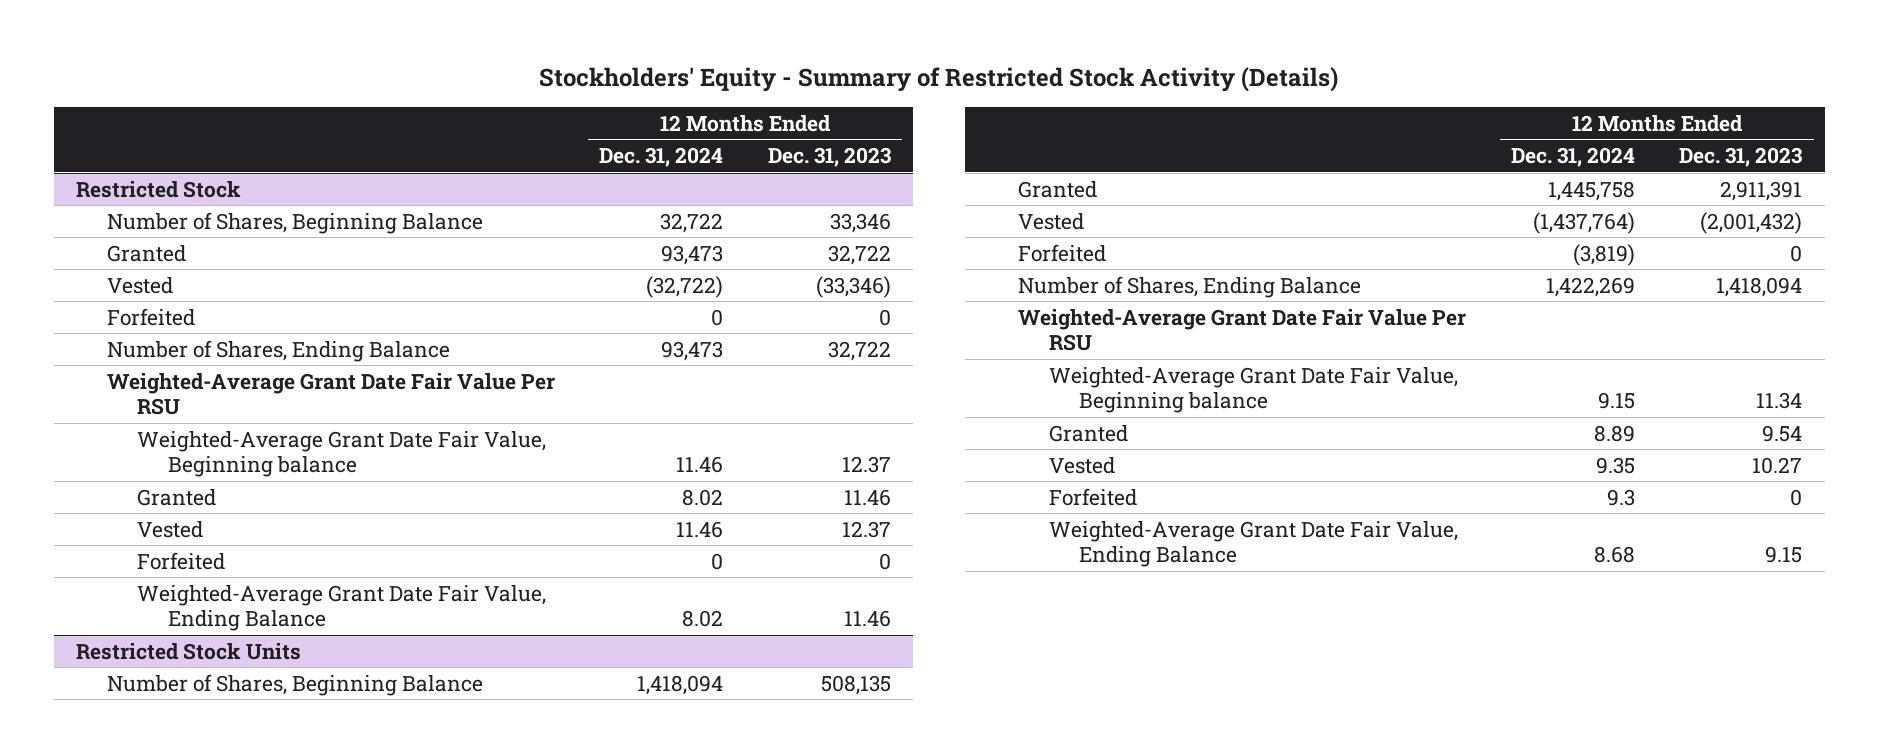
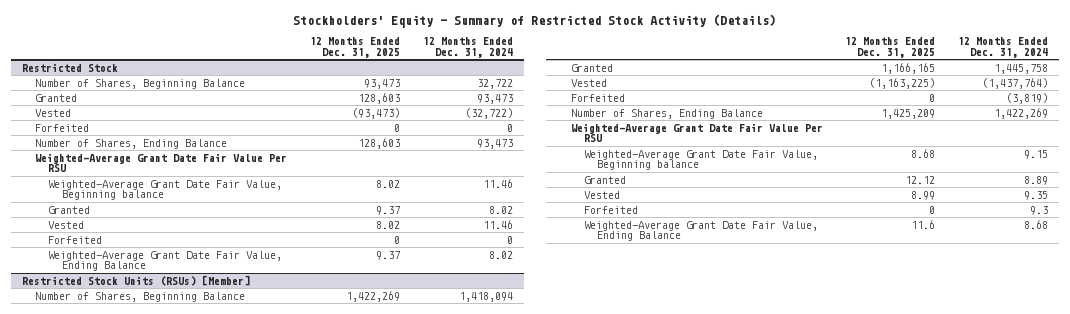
- | 12 Months Ended Dec. 31, 2024 | 12 Months Ended Dec. 31, 2023
+ | 12 Months Ended Dec. 31, 2025 | 12 Months Ended Dec. 31, 2024
- Restricted Stock Units
+ Restricted Stock Units (RSUs) [Member]

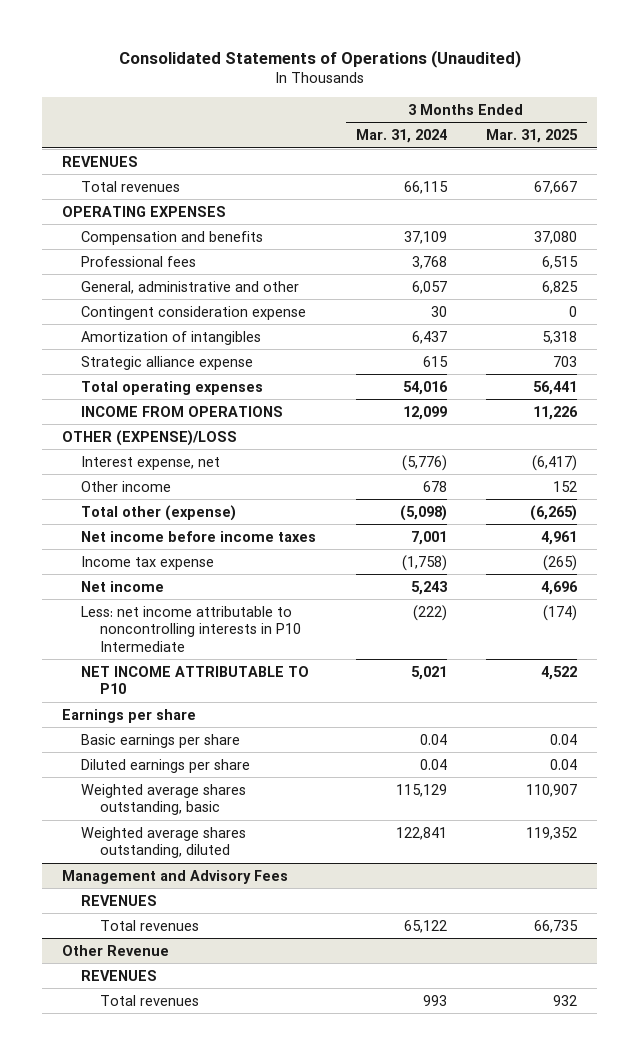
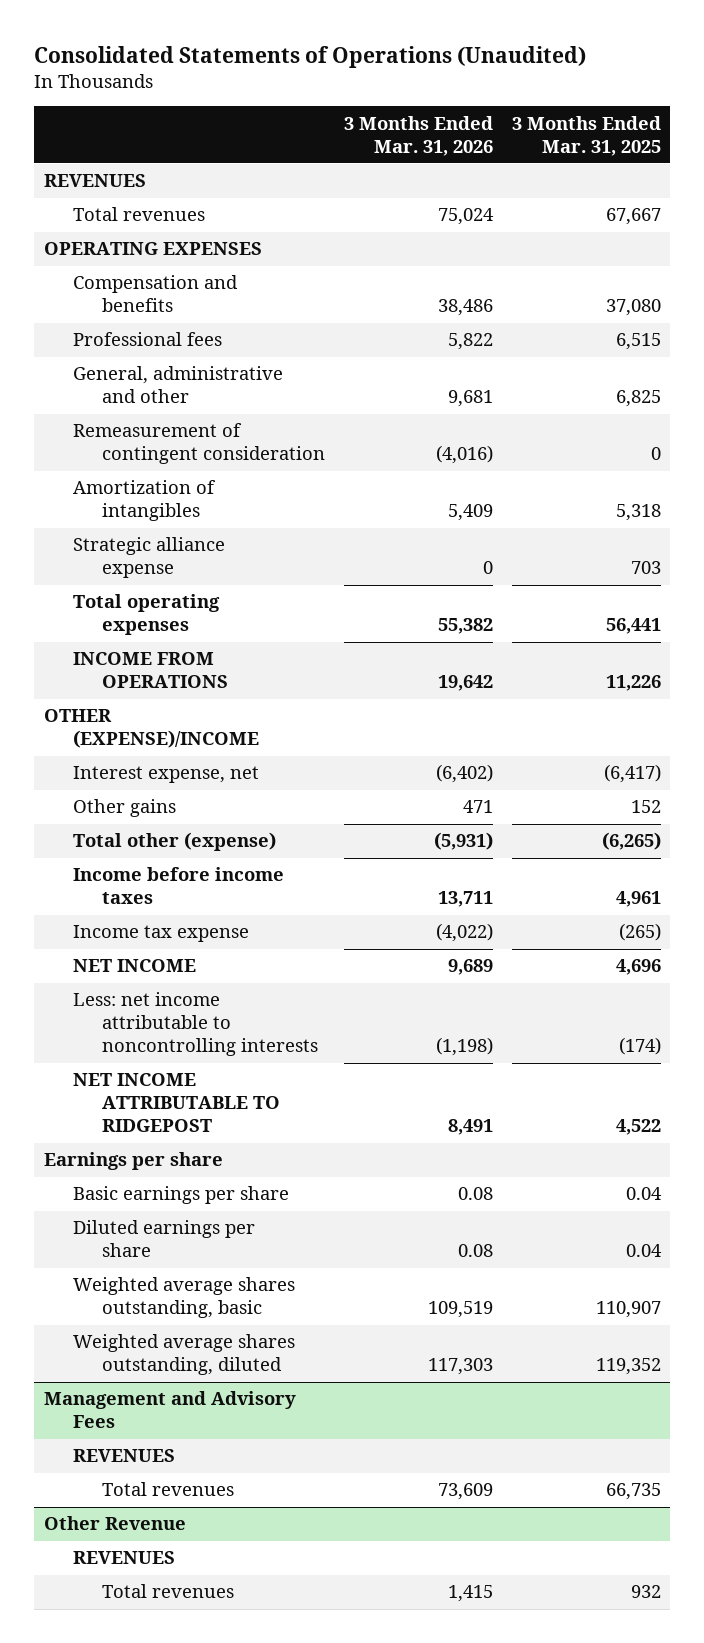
- | 3 Months Ended Mar. 31, 2024 | 3 Months Ended Mar. 31, 2025
+ | 3 Months Ended Mar. 31, 2026 | 3 Months Ended Mar. 31, 2025
- Contingent consideration expense | 30 | 0
+ Remeasurement of contingent consideration | (4,016) | 0
- OTHER (EXPENSE)/LOSS
+ OTHER (EXPENSE)/INCOME
- Other income | 678 | 152
+ Other gains | 471 | 152
- Net income before income taxes | 7,001 | 4,961
+ Income before income taxes | 13,711 | 4,961
- Net income | 5,243 | 4,696
- Less: net income attributable to noncontrolling interests in P10 Intermediate | (222) | (174)
- NET INCOME ATTRIBUTABLE TO P10 | 5,021 | 4,522
+ NET INCOME | 9,689 | 4,696
+ Less: net income attributable to noncontrolling interests | (1,198) | (174)
+ NET INCOME ATTRIBUTABLE TO RIDGEPOST | 8,491 | 4,522

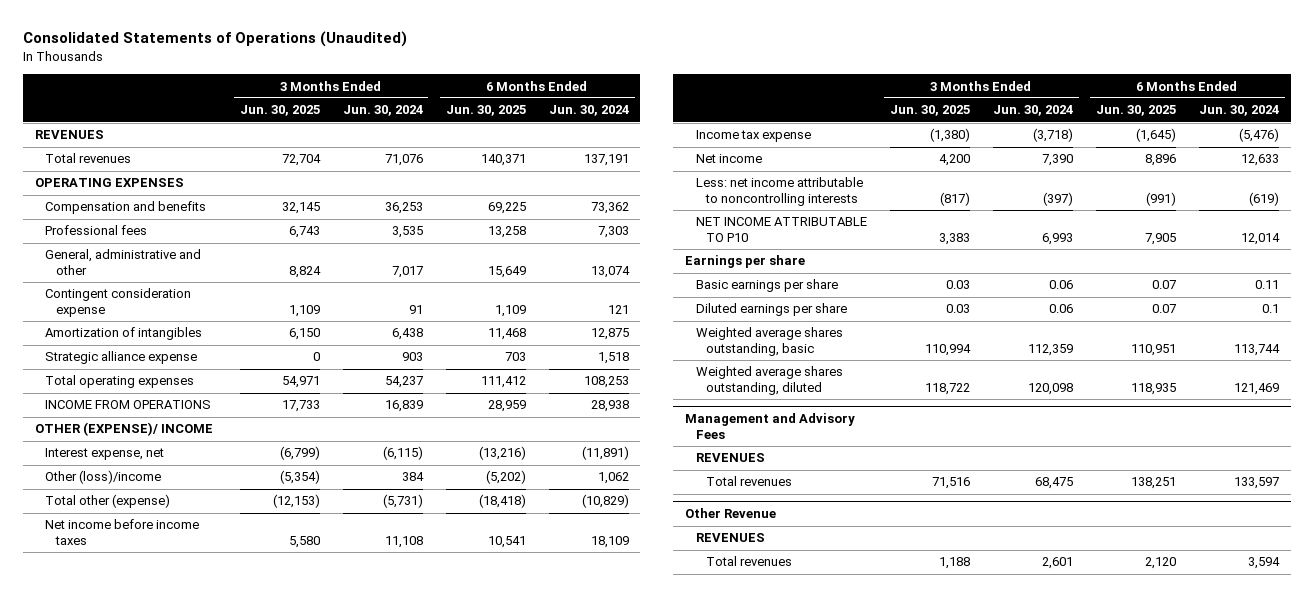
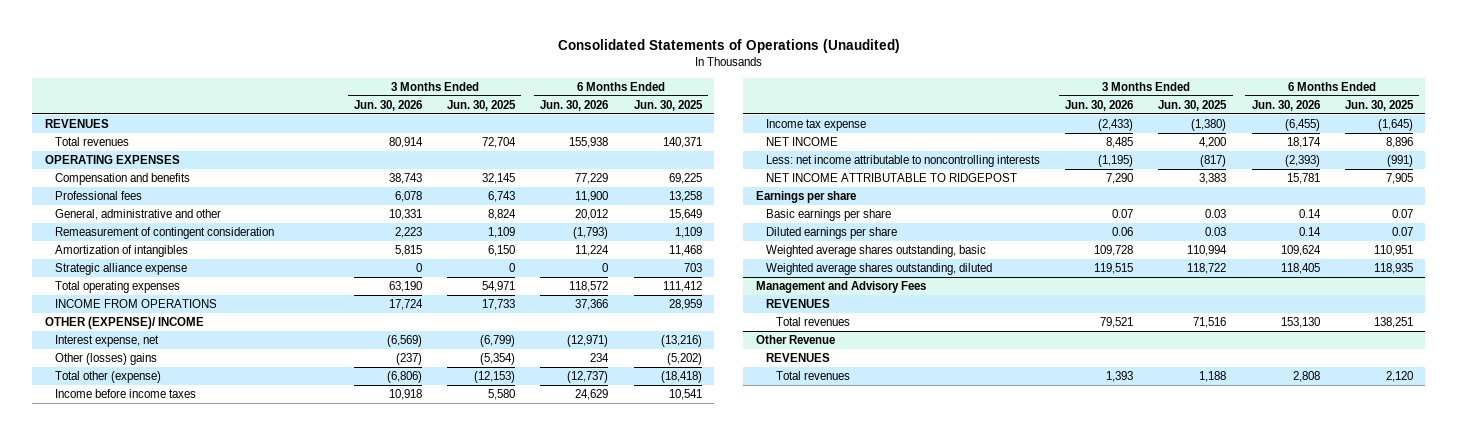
- | 3 Months Ended Jun. 30, 2025 | 3 Months Ended Jun. 30, 2024 | 6 Months Ended Jun. 30, 2025 | 6 Months Ended Jun. 30, 2024
+ | 3 Months Ended Jun. 30, 2026 | 3 Months Ended Jun. 30, 2025 | 6 Months Ended Jun. 30, 2026 | 6 Months Ended Jun. 30, 2025
- Contingent consideration expense | 1,109 | 91 | 1,109 | 121
+ Remeasurement of contingent consideration | 2,223 | 1,109 | (1,793) | 1,109
- Other (loss)/income | (5,354) | 384 | (5,202) | 1,062
+ Other (losses) gains | (237) | (5,354) | 234 | (5,202)
- Net income before income taxes | 5,580 | 11,108 | 10,541 | 18,109
+ Income before income taxes | 10,918 | 5,580 | 24,629 | 10,541
- Net income | 4,200 | 7,390 | 8,896 | 12,633
+ NET INCOME | 8,485 | 4,200 | 18,174 | 8,896
- NET INCOME ATTRIBUTABLE TO P10 | 3,383 | 6,993 | 7,905 | 12,014
+ NET INCOME ATTRIBUTABLE TO RIDGEPOST | 7,290 | 3,383 | 15,781 | 7,905

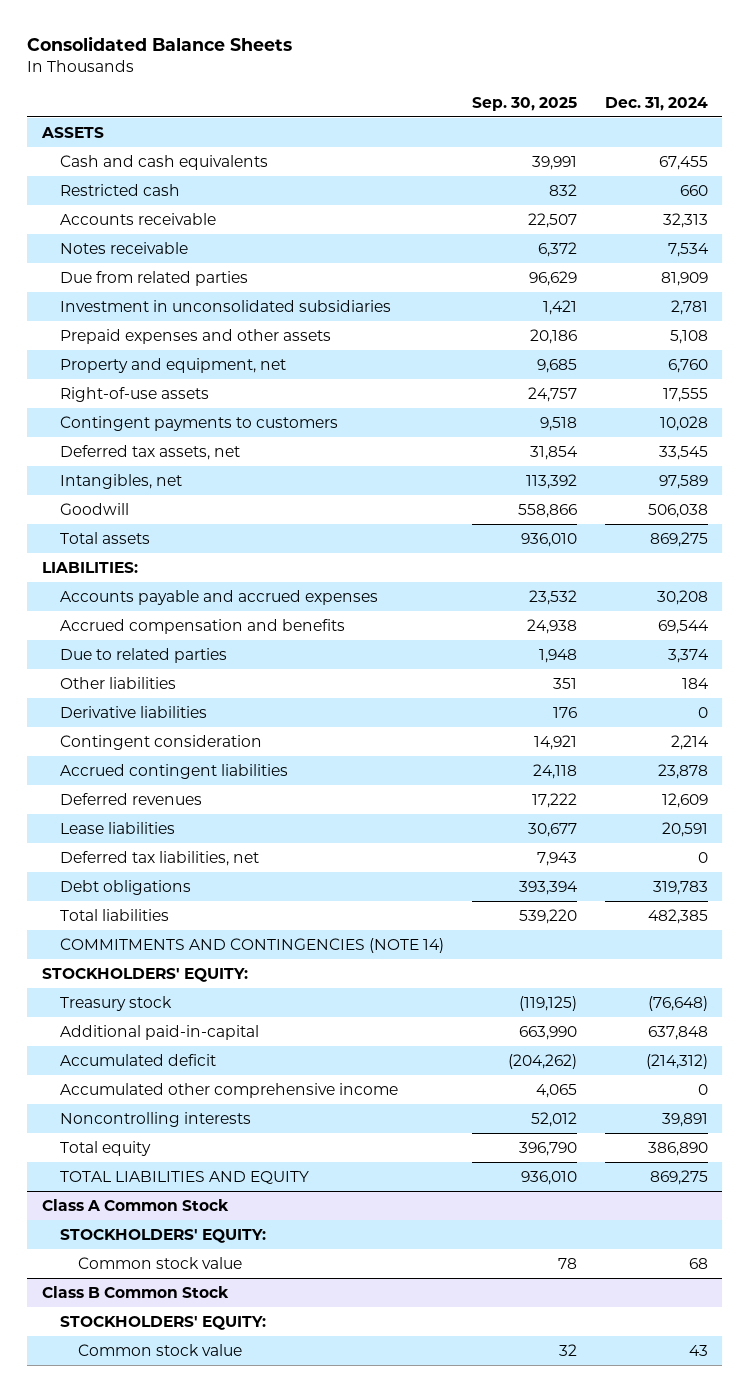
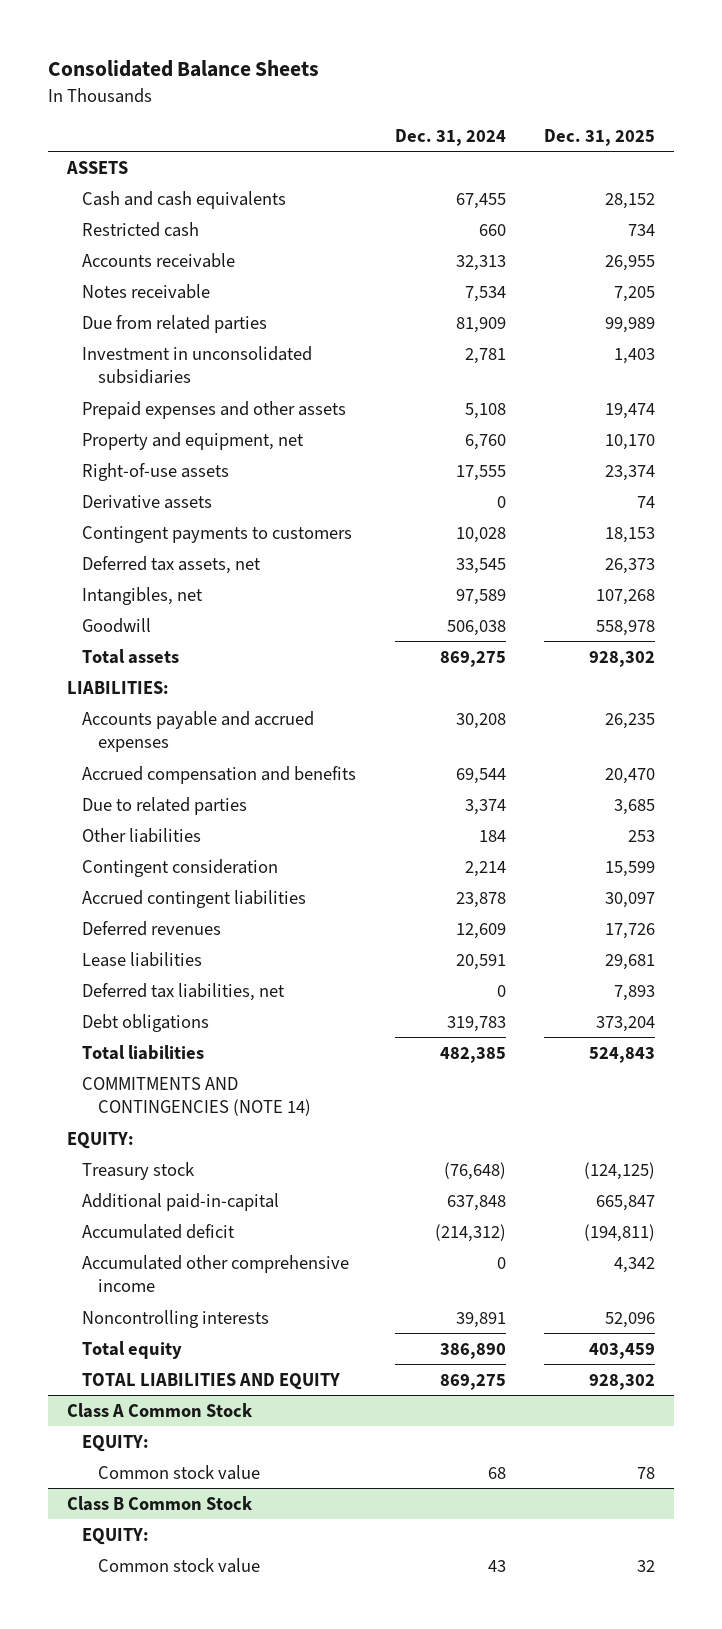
- | Sep. 30, 2025 | Dec. 31, 2024
+ | Dec. 31, 2024 | Dec. 31, 2025
+ Derivative assets | 0 | 74
- Derivative liabilities | 176 | 0
- STOCKHOLDERS' EQUITY:
+ EQUITY:
@ Class A Common Stock
- STOCKHOLDERS' EQUITY:
+ EQUITY:
@ Class B Common Stock
- STOCKHOLDERS' EQUITY:
+ EQUITY:

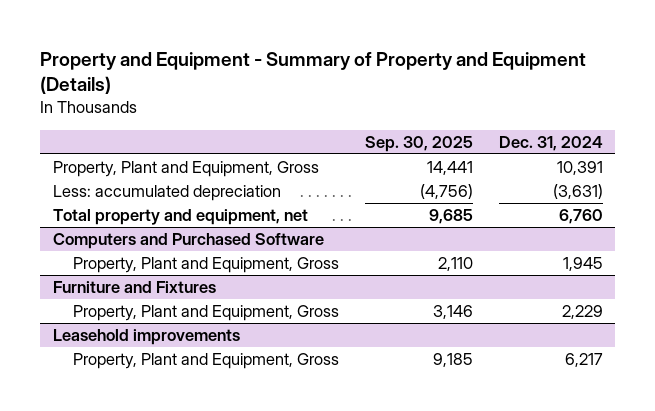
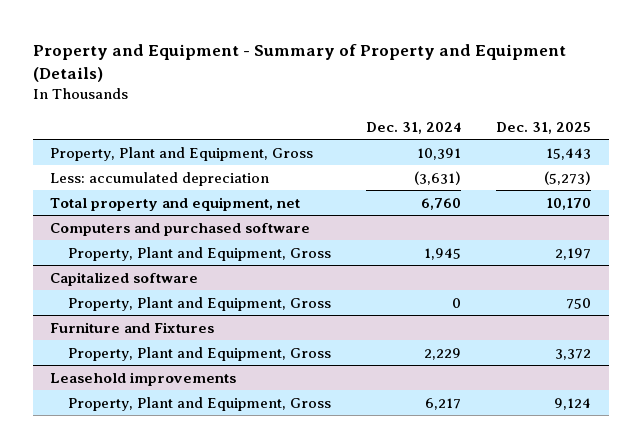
- | Sep. 30, 2025 | Dec. 31, 2024
+ | Dec. 31, 2024 | Dec. 31, 2025
- Computers and Purchased Software
+ Computers and purchased software
+ Capitalized software
+ Property, Plant and Equipment, Gross | 0 | 750

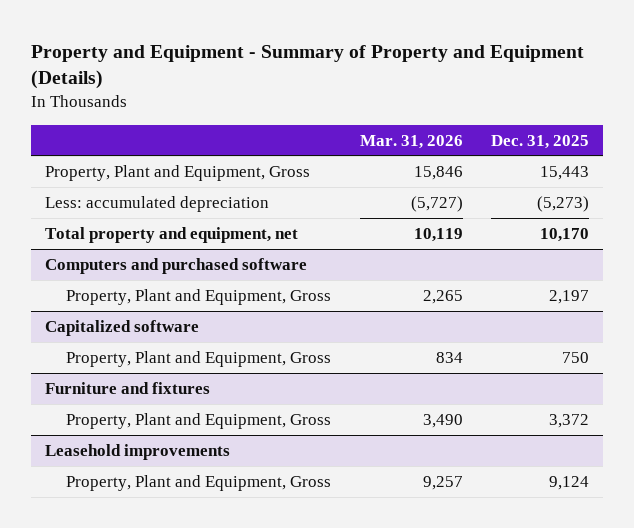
- | Dec. 31, 2024 | Dec. 31, 2025
+ | Mar. 31, 2026 | Dec. 31, 2025
- Furniture and Fixtures
+ Furniture and fixtures

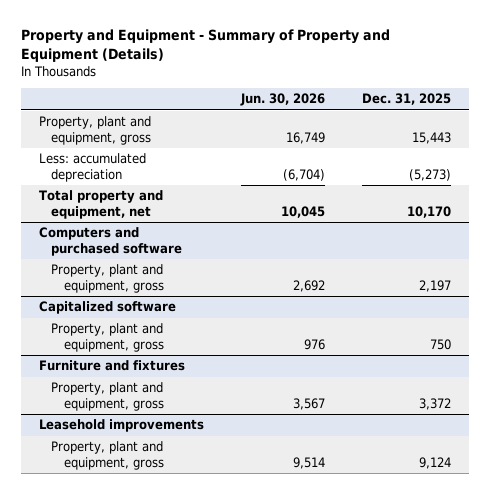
- | Mar. 31, 2026 | Dec. 31, 2025
+ | Jun. 30, 2026 | Dec. 31, 2025
- Property, Plant and Equipment, Gross | 15,846 | 15,443
+ Property, plant and equipment, gross | 16,749 | 15,443
@ Computers and purchased software
- Property, Plant and Equipment, Gross | 2,265 | 2,197
+ Property, plant and equipment, gross | 2,692 | 2,197
@ Capitalized software
- Property, Plant and Equipment, Gross | 834 | 750
+ Property, plant and equipment, gross | 976 | 750
@ Furniture and fixtures
- Property, Plant and Equipment, Gross | 3,490 | 3,372
+ Property, plant and equipment, gross | 3,567 | 3,372
@ Leasehold improvements
- Property, Plant and Equipment, Gross | 9,257 | 9,124
+ Property, plant and equipment, gross | 9,514 | 9,124

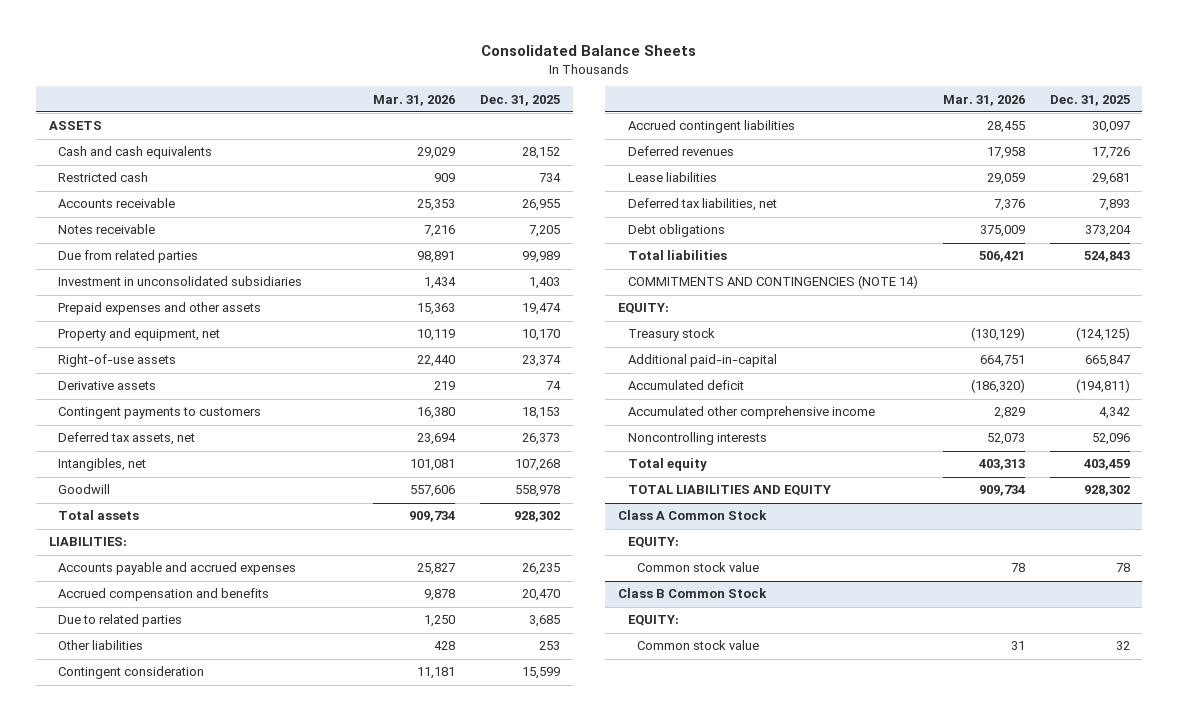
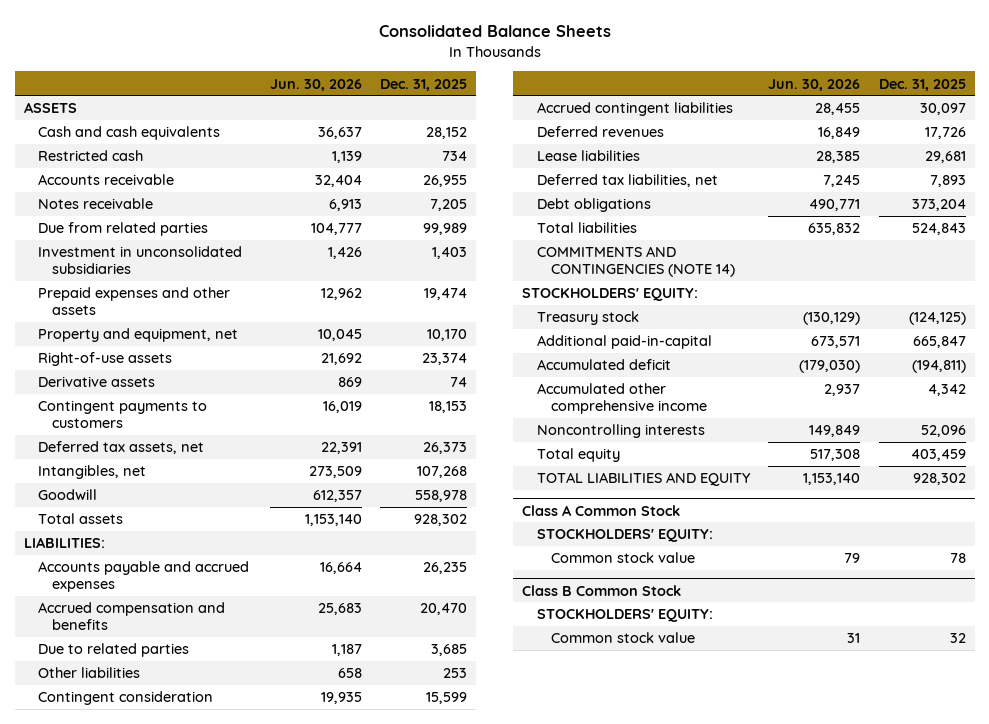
- | Mar. 31, 2026 | Dec. 31, 2025
+ | Jun. 30, 2026 | Dec. 31, 2025
- EQUITY:
+ STOCKHOLDERS' EQUITY:
@ Class A Common Stock
- EQUITY:
+ STOCKHOLDERS' EQUITY:
@ Class B Common Stock
- EQUITY:
+ STOCKHOLDERS' EQUITY:

